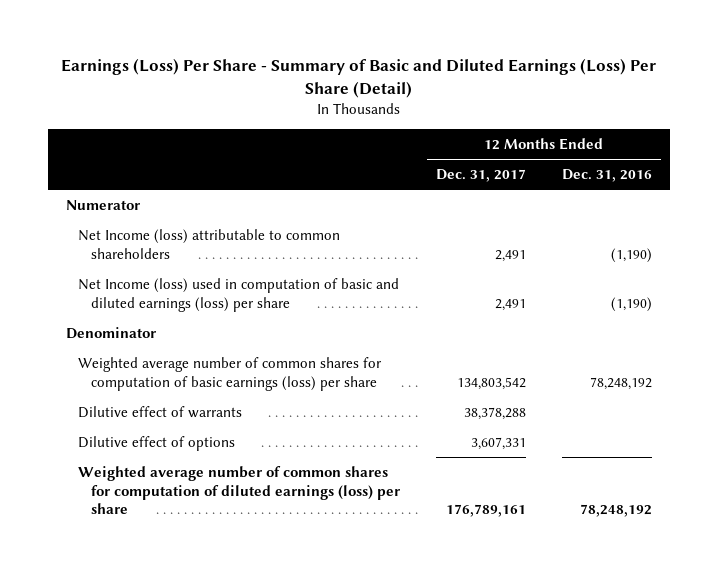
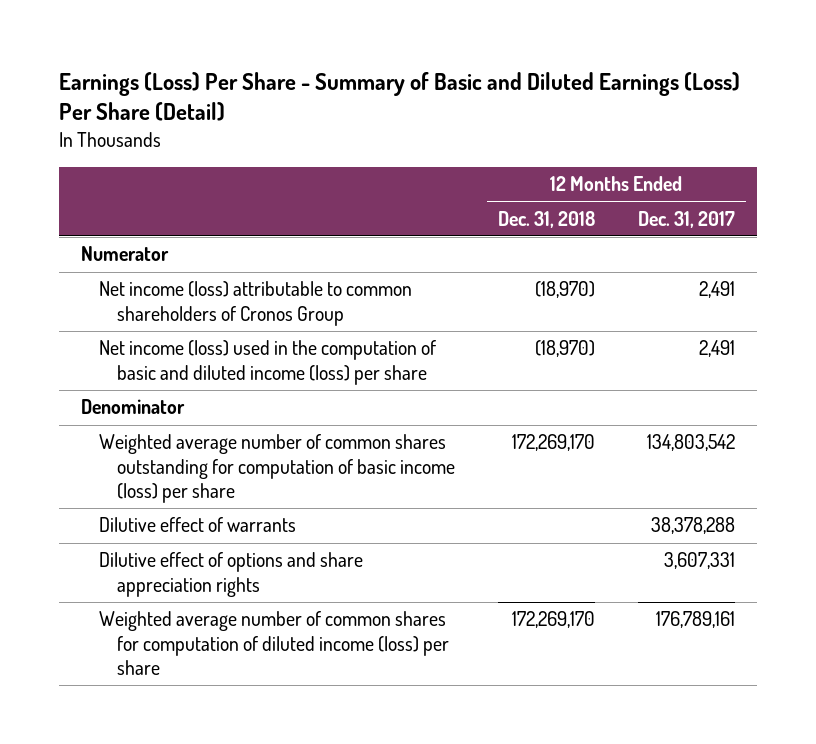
- | 12 Months Ended Dec. 31, 2017 | 12 Months Ended Dec. 31, 2016
+ | 12 Months Ended Dec. 31, 2018 | 12 Months Ended Dec. 31, 2017
- Net Income (loss) attributable to common shareholders | 2,491 | (1,190)
- Net Income (loss) used in computation of basic and diluted earnings (loss) per share | 2,491 | (1,190)
+ Net income (loss) attributable to common shareholders of Cronos Group | (18,970) | 2,491
+ Net income (loss) used in the computation of basic and diluted income (loss) per share | (18,970) | 2,491
- Weighted average number of common shares for computation of basic earnings (loss) per share | 134,803,542 | 78,248,192
+ Weighted average number of common shares outstanding for computation of basic income (loss) per share | 172,269,170 | 134,803,542
- Dilutive effect of options | 3,607,331 |
- Weighted average number of common shares for computation of diluted earnings (loss) per share | 176,789,161 | 78,248,192
+ Dilutive effect of options and share appreciation rights | | 3,607,331
+ Weighted average number of common shares for computation of diluted income (loss) per share | 172,269,170 | 176,789,161

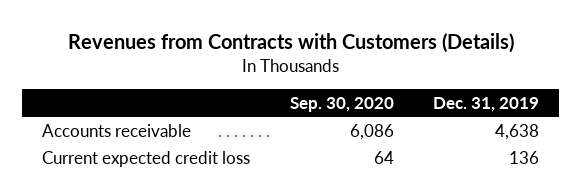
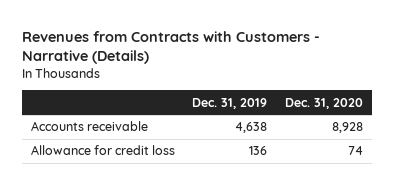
- Revenues from Contracts with Customers (Details)
+ Revenues from Contracts with Customers - Narrative (Details)
- | Sep. 30, 2020 | Dec. 31, 2019
+ | Dec. 31, 2019 | Dec. 31, 2020
- Current expected credit loss | 64 | 136
+ Allowance for credit loss | 136 | 74

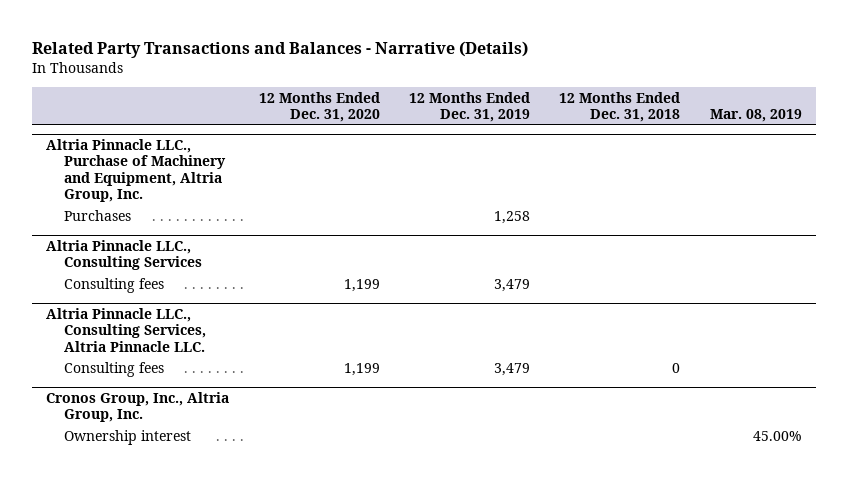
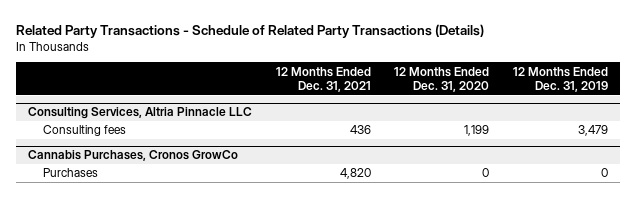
- Related Party Transactions and Balances - Narrative (Details)
+ Related Party Transactions - Schedule of Related Party Transactions (Details)
- | 12 Months Ended Dec. 31, 2020 | 12 Months Ended Dec. 31, 2019 | 12 Months Ended Dec. 31, 2018 | Mar. 08, 2019
+ | 12 Months Ended Dec. 31, 2021 | 12 Months Ended Dec. 31, 2020 | 12 Months Ended Dec. 31, 2019
- Altria Pinnacle LLC., Purchase of Machinery and Equipment, Altria Group, Inc.
- Purchases | | 1,258 | |
- Altria Pinnacle LLC., Consulting Services
- Consulting fees | 1,199 | 3,479 | |
- Altria Pinnacle LLC., Consulting Services, Altria Pinnacle LLC.
+ Consulting Services, Altria Pinnacle LLC
- Cronos Group, Inc., Altria Group, Inc.
- Ownership interest | | | | 45.00%
+ Cannabis Purchases, Cronos GrowCo
+ Purchases | 4,820 | 0 | 0

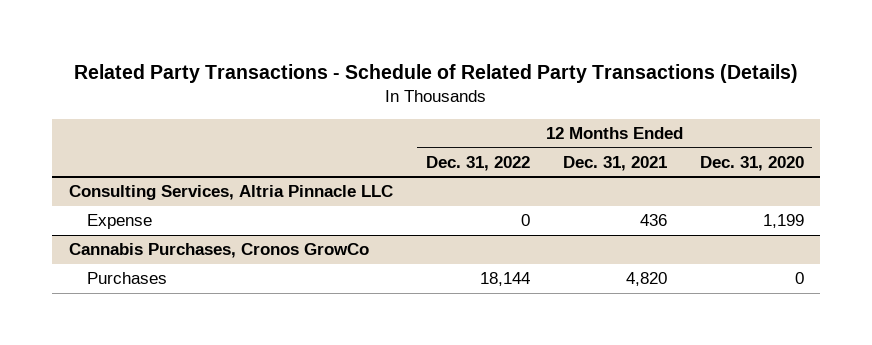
- | 12 Months Ended Dec. 31, 2021 | 12 Months Ended Dec. 31, 2020 | 12 Months Ended Dec. 31, 2019
+ | 12 Months Ended Dec. 31, 2022 | 12 Months Ended Dec. 31, 2021 | 12 Months Ended Dec. 31, 2020
@ Consulting Services, Altria Pinnacle LLC
- Consulting fees | 436 | 1,199 | 3,479
+ Expense | 0 | 436 | 1,199

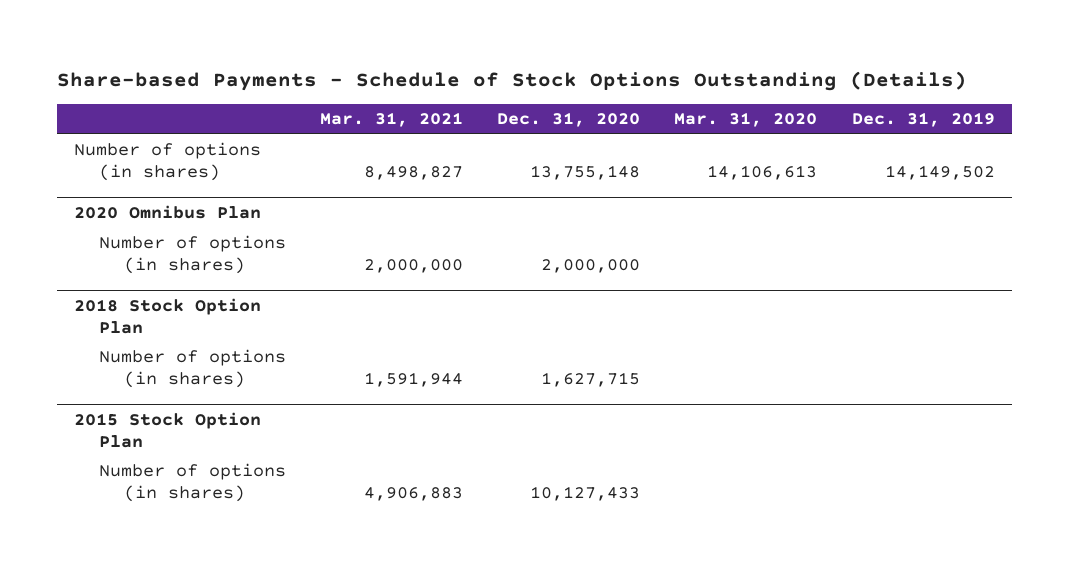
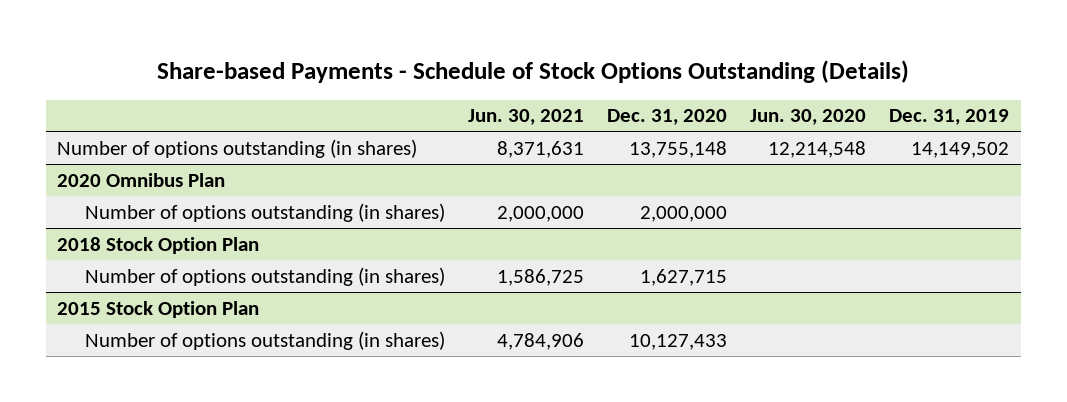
- | Mar. 31, 2021 | Dec. 31, 2020 | Mar. 31, 2020 | Dec. 31, 2019
+ | Jun. 30, 2021 | Dec. 31, 2020 | Jun. 30, 2020 | Dec. 31, 2019
- Number of options (in shares) | 8,498,827 | 13,755,148 | 14,106,613 | 14,149,502
+ Number of options outstanding (in shares) | 8,371,631 | 13,755,148 | 12,214,548 | 14,149,502
@ 2020 Omnibus Plan
- Number of options (in shares) | 2,000,000 | 2,000,000 | |
+ Number of options outstanding (in shares) | 2,000,000 | 2,000,000 | |
@ 2018 Stock Option Plan
- Number of options (in shares) | 1,591,944 | 1,627,715 | |
+ Number of options outstanding (in shares) | 1,586,725 | 1,627,715 | |
@ 2015 Stock Option Plan
- Number of options (in shares) | 4,906,883 | 10,127,433 | |
+ Number of options outstanding (in shares) | 4,784,906 | 10,127,433 | |

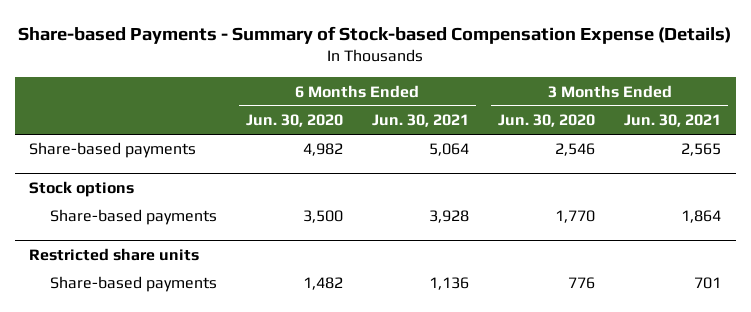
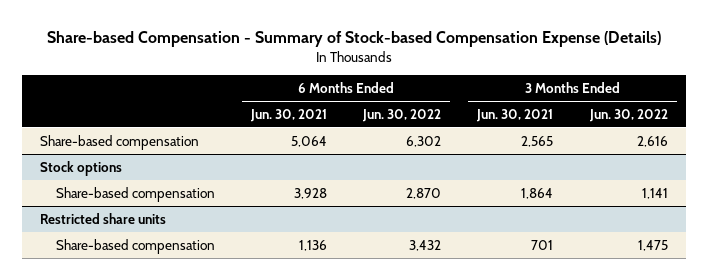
- Share-based Payments - Summary of Stock-based Compensation Expense (Details)
+ Share-based Compensation - Summary of Stock-based Compensation Expense (Details)
- | 6 Months Ended Jun. 30, 2020 | 6 Months Ended Jun. 30, 2021 | 3 Months Ended Jun. 30, 2020 | 3 Months Ended Jun. 30, 2021
+ | 6 Months Ended Jun. 30, 2021 | 6 Months Ended Jun. 30, 2022 | 3 Months Ended Jun. 30, 2021 | 3 Months Ended Jun. 30, 2022
- Share-based payments | 4,982 | 5,064 | 2,546 | 2,565
+ Share-based compensation | 5,064 | 6,302 | 2,565 | 2,616
@ Stock options
- Share-based payments | 3,500 | 3,928 | 1,770 | 1,864
+ Share-based compensation | 3,928 | 2,870 | 1,864 | 1,141
@ Restricted share units
- Share-based payments | 1,482 | 1,136 | 776 | 701
+ Share-based compensation | 1,136 | 3,432 | 701 | 1,475

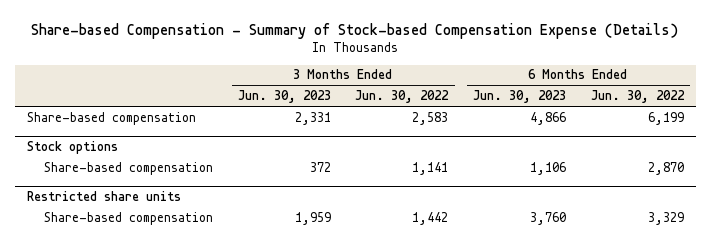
- | 6 Months Ended Jun. 30, 2021 | 6 Months Ended Jun. 30, 2022 | 3 Months Ended Jun. 30, 2021 | 3 Months Ended Jun. 30, 2022
+ | 3 Months Ended Jun. 30, 2023 | 3 Months Ended Jun. 30, 2022 | 6 Months Ended Jun. 30, 2023 | 6 Months Ended Jun. 30, 2022
- Share-based compensation | 5,064 | 6,302 | 2,565 | 2,616
+ Share-based compensation | 2,331 | 2,583 | 4,866 | 6,199
@ Restricted share units
- Share-based compensation | 1,136 | 3,432 | 701 | 1,475
+ Share-based compensation | 1,959 | 1,442 | 3,760 | 3,329

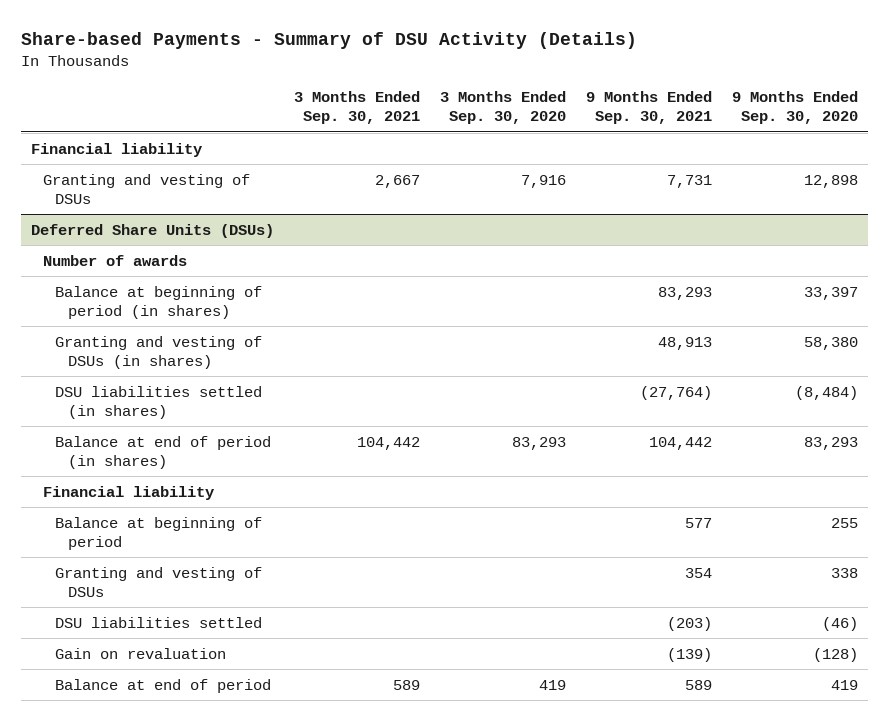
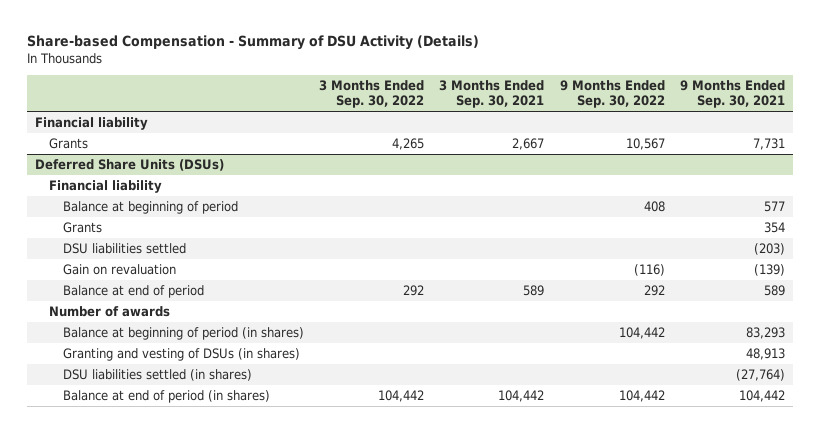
- Share-based Payments - Summary of DSU Activity (Details)
+ Share-based Compensation - Summary of DSU Activity (Details)
- | 3 Months Ended Sep. 30, 2021 | 3 Months Ended Sep. 30, 2020 | 9 Months Ended Sep. 30, 2021 | 9 Months Ended Sep. 30, 2020
+ | 3 Months Ended Sep. 30, 2022 | 3 Months Ended Sep. 30, 2021 | 9 Months Ended Sep. 30, 2022 | 9 Months Ended Sep. 30, 2021
- Granting and vesting of DSUs | 2,667 | 7,916 | 7,731 | 12,898
+ Grants | 4,265 | 2,667 | 10,567 | 7,731
@ Deferred Share Units (DSUs)
- Granting and vesting of DSUs | | | 354 | 338
+ Grants | | | | 354
moved down: Number of awards
moved down: Balance at beginning of period (in shares) | | | 104,442 | 83,293
moved down: Granting and vesting of DSUs (in shares) | | | | 48,913
moved down: DSU liabilities settled (in shares) | | | | (27,764)
moved down: Balance at end of period (in shares) | 104,442 | 104,442 | 104,442 | 104,442

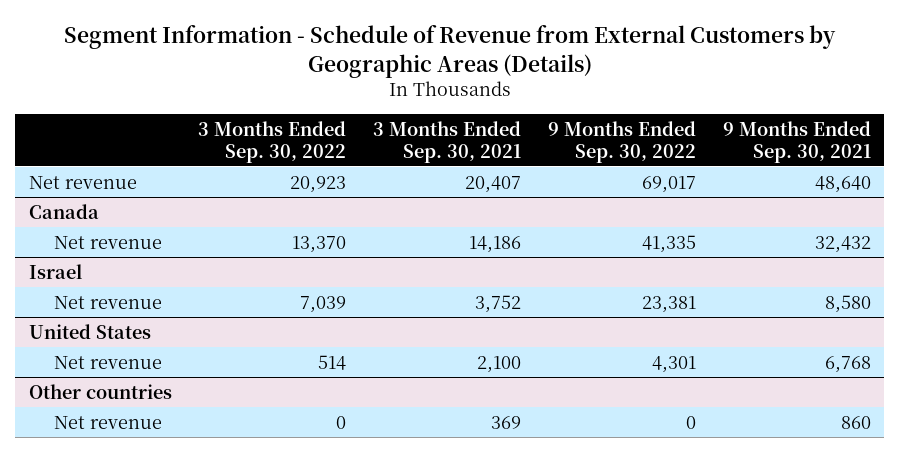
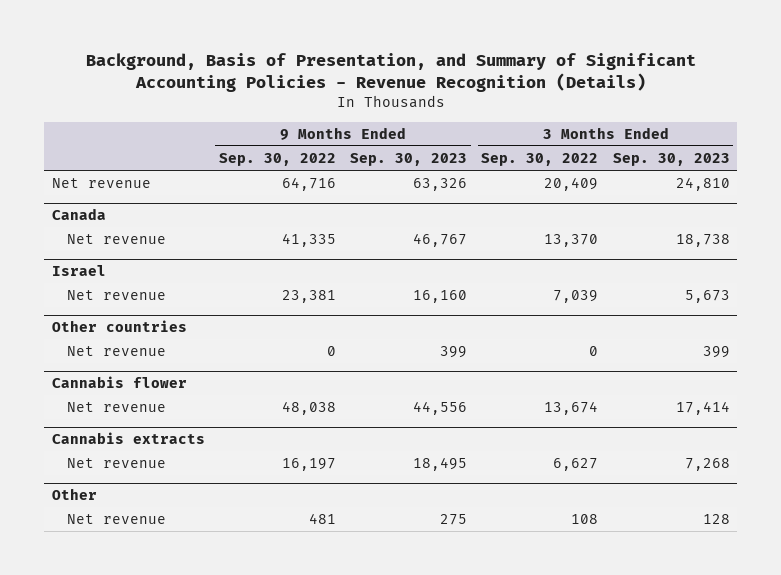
- Segment Information - Schedule of Revenue from External Customers by Geographic Areas (Details)
+ Background, Basis of Presentation, and Summary of Significant Accounting Policies - Revenue Recognition (Details)
- | 3 Months Ended Sep. 30, 2022 | 3 Months Ended Sep. 30, 2021 | 9 Months Ended Sep. 30, 2022 | 9 Months Ended Sep. 30, 2021
+ | 9 Months Ended Sep. 30, 2022 | 9 Months Ended Sep. 30, 2023 | 3 Months Ended Sep. 30, 2022 | 3 Months Ended Sep. 30, 2023
- Net revenue | 20,923 | 20,407 | 69,017 | 48,640
+ Net revenue | 64,716 | 63,326 | 20,409 | 24,810
- United States
- Net revenue | 514 | 2,100 | 4,301 | 6,768
+ Cannabis flower
+ Net revenue | 48,038 | 44,556 | 13,674 | 17,414
+ Cannabis extracts
+ Net revenue | 16,197 | 18,495 | 6,627 | 7,268
+ Other
+ Net revenue | 481 | 275 | 108 | 128

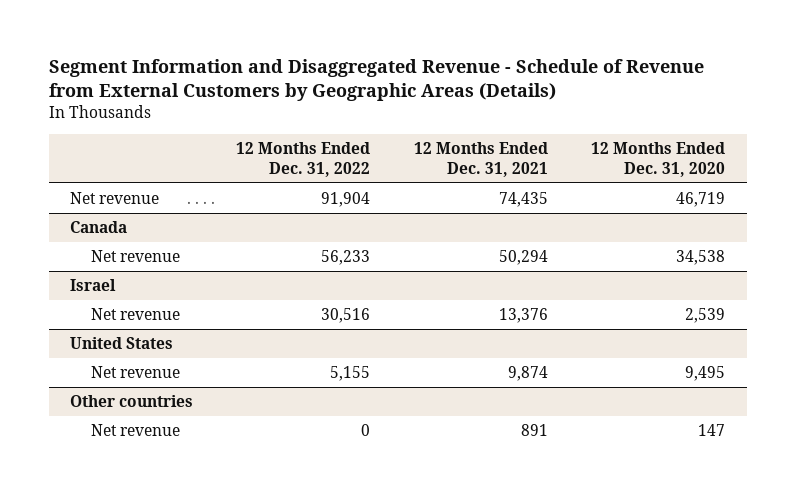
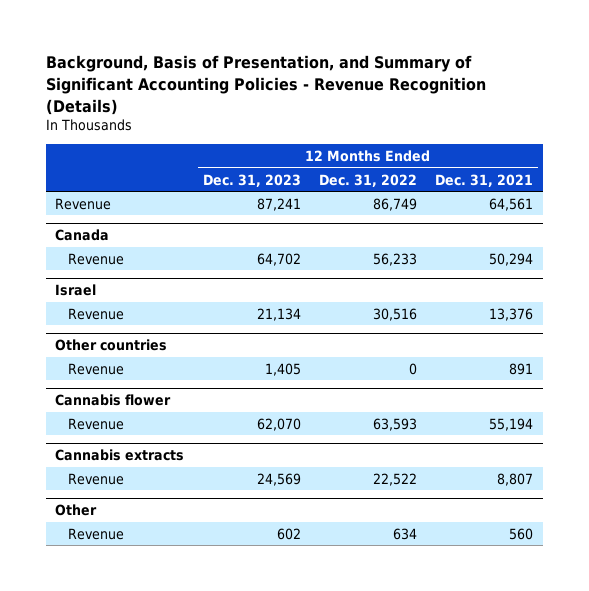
- Segment Information and Disaggregated Revenue - Schedule of Revenue from External Customers by Geographic Areas (Details)
+ Background, Basis of Presentation, and Summary of Significant Accounting Policies - Revenue Recognition (Details)
- | 12 Months Ended Dec. 31, 2022 | 12 Months Ended Dec. 31, 2021 | 12 Months Ended Dec. 31, 2020
+ | 12 Months Ended Dec. 31, 2023 | 12 Months Ended Dec. 31, 2022 | 12 Months Ended Dec. 31, 2021
- Net revenue | 91,904 | 74,435 | 46,719
+ Revenue | 87,241 | 86,749 | 64,561
@ Canada
- Net revenue | 56,233 | 50,294 | 34,538
+ Revenue | 64,702 | 56,233 | 50,294
@ Israel
- Net revenue | 30,516 | 13,376 | 2,539
- United States
- Net revenue | 5,155 | 9,874 | 9,495
@ Israel
+ Revenue | 21,134 | 30,516 | 13,376
@ Other countries
- Net revenue | 0 | 891 | 147
+ Revenue | 1,405 | 0 | 891
+ Cannabis flower
+ Revenue | 62,070 | 63,593 | 55,194
+ Cannabis extracts
+ Revenue | 24,569 | 22,522 | 8,807
+ Other
+ Revenue | 602 | 634 | 560

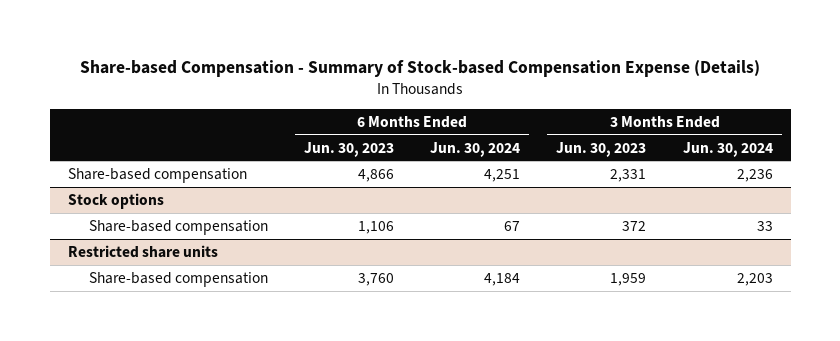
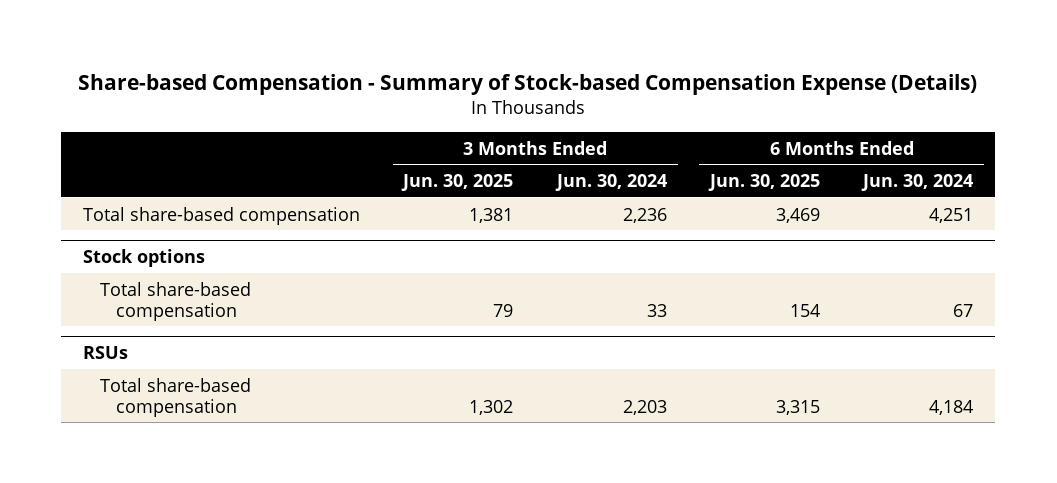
- | 6 Months Ended Jun. 30, 2023 | 6 Months Ended Jun. 30, 2024 | 3 Months Ended Jun. 30, 2023 | 3 Months Ended Jun. 30, 2024
+ | 3 Months Ended Jun. 30, 2025 | 3 Months Ended Jun. 30, 2024 | 6 Months Ended Jun. 30, 2025 | 6 Months Ended Jun. 30, 2024
- Share-based compensation | 4,866 | 4,251 | 2,331 | 2,236
+ Total share-based compensation | 1,381 | 2,236 | 3,469 | 4,251
@ Stock options
- Share-based compensation | 1,106 | 67 | 372 | 33
- Restricted share units
- Share-based compensation | 3,760 | 4,184 | 1,959 | 2,203
@ Stock options
+ Total share-based compensation | 79 | 33 | 154 | 67
+ RSUs
+ Total share-based compensation | 1,302 | 2,203 | 3,315 | 4,184

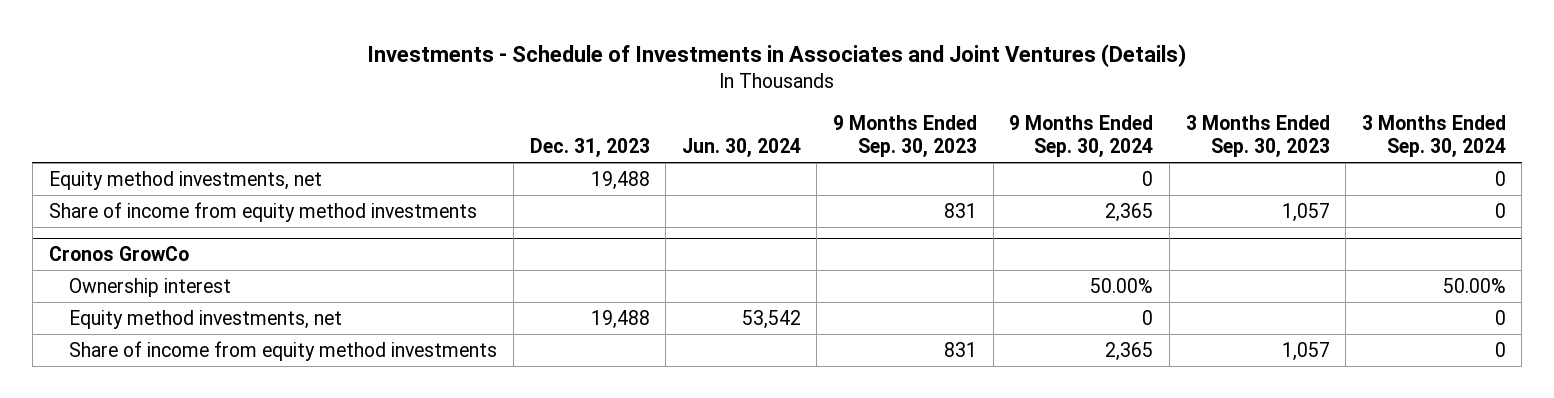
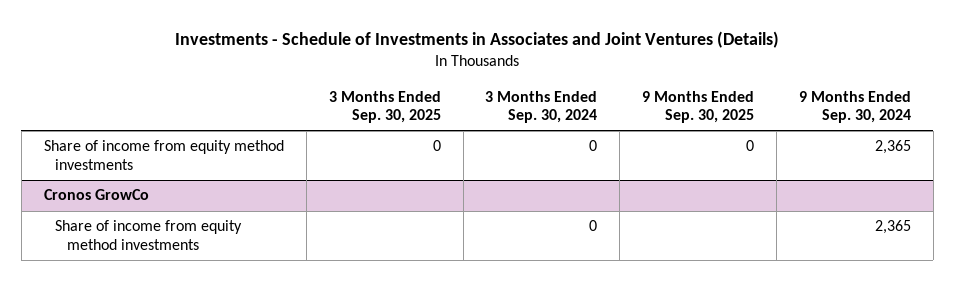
- | Dec. 31, 2023 | Jun. 30, 2024 | 9 Months Ended Sep. 30, 2023 | 9 Months Ended Sep. 30, 2024 | 3 Months Ended Sep. 30, 2023 | 3 Months Ended Sep. 30, 2024
+ | 3 Months Ended Sep. 30, 2025 | 3 Months Ended Sep. 30, 2024 | 9 Months Ended Sep. 30, 2025 | 9 Months Ended Sep. 30, 2024
- Equity method investments, net | 19,488 | | | 0 | | 0
@ Cronos GrowCo
- Ownership interest | | | | 50.00% | | 50.00%
- Equity method investments, net | 19,488 | 53,542 | | 0 | | 0

